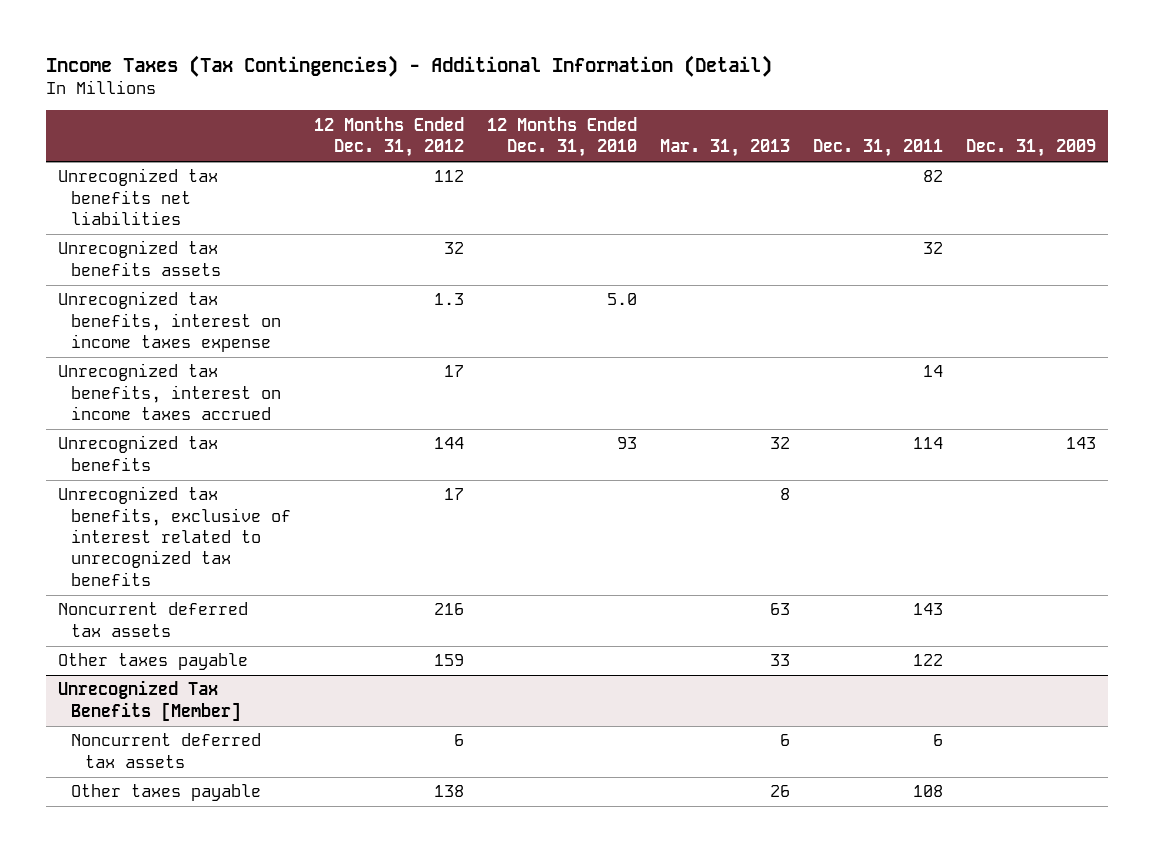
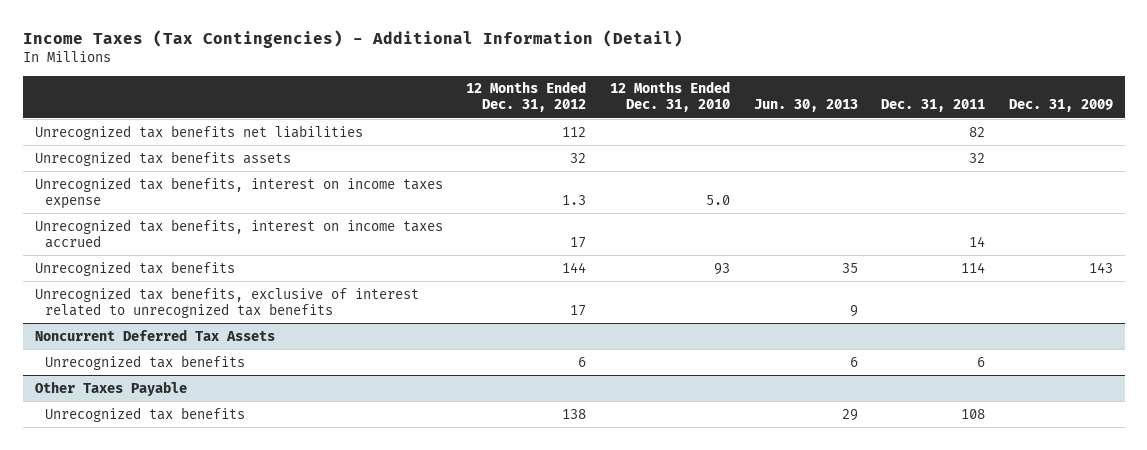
- | 12 Months Ended Dec. 31, 2012 | 12 Months Ended Dec. 31, 2010 | Mar. 31, 2013 | Dec. 31, 2011 | Dec. 31, 2009
+ | 12 Months Ended Dec. 31, 2012 | 12 Months Ended Dec. 31, 2010 | Jun. 30, 2013 | Dec. 31, 2011 | Dec. 31, 2009
- Noncurrent deferred tax assets | 216 | | 63 | 143 |
- Other taxes payable | 159 | | 33 | 122 |
- Unrecognized Tax Benefits [Member]
- Noncurrent deferred tax assets | 6 | | 6 | 6 |
- Other taxes payable | 138 | | 26 | 108 |
+ Noncurrent Deferred Tax Assets
+ Unrecognized tax benefits | 6 | | 6 | 6 |
+ Other Taxes Payable
+ Unrecognized tax benefits | 138 | | 29 | 108 |

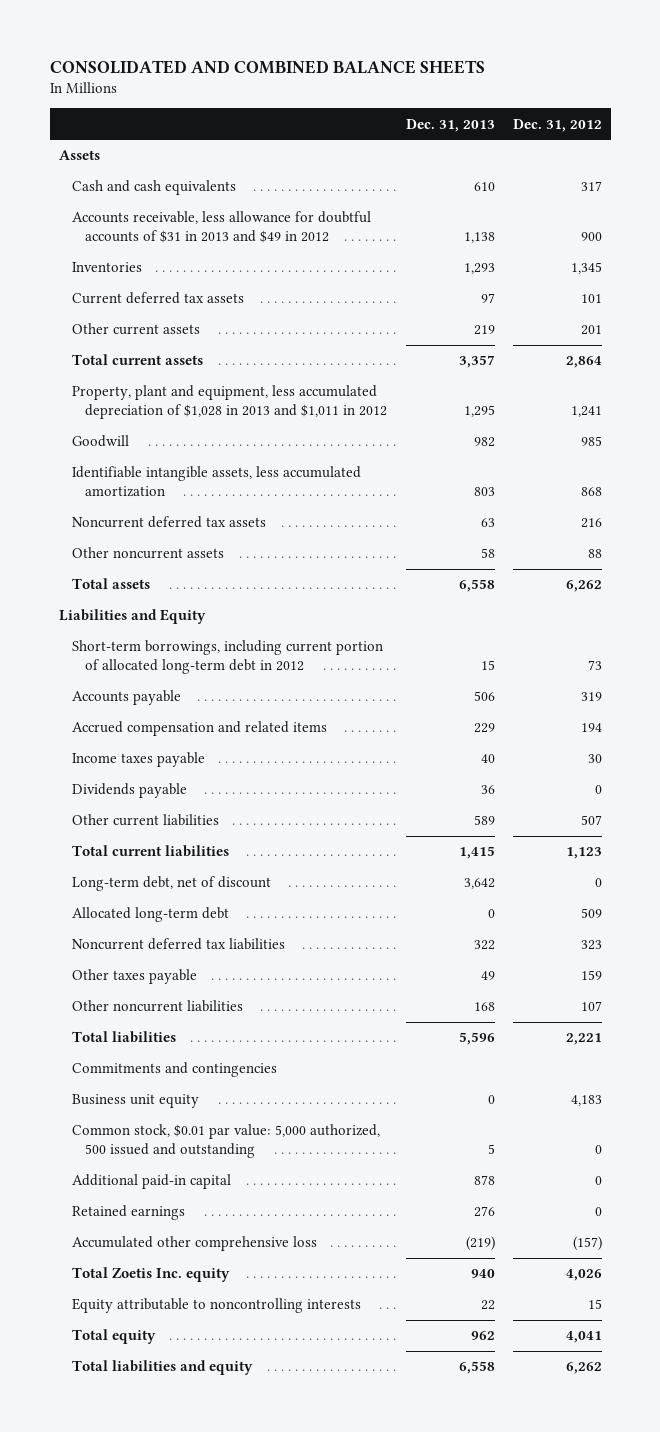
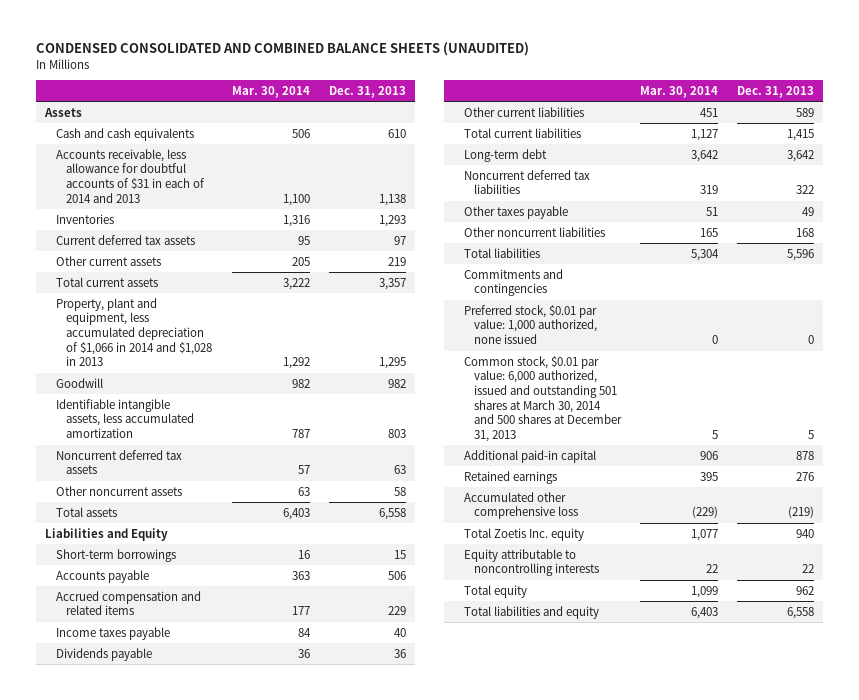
- CONSOLIDATED AND COMBINED BALANCE SHEETS
+ CONDENSED CONSOLIDATED AND COMBINED BALANCE SHEETS (UNAUDITED)
- | Dec. 31, 2013 | Dec. 31, 2012
+ | Mar. 30, 2014 | Dec. 31, 2013
- Accounts receivable, less allowance for doubtful accounts of $31 in 2013 and $49 in 2012 | 1,138 | 900
+ Accounts receivable, less allowance for doubtful accounts of $31 in each of 2014 and 2013 | 1,100 | 1,138
- Property, plant and equipment, less accumulated depreciation of $1,028 in 2013 and $1,011 in 2012 | 1,295 | 1,241
+ Property, plant and equipment, less accumulated depreciation of $1,066 in 2014 and $1,028 in 2013 | 1,292 | 1,295
- Short-term borrowings, including current portion of allocated long-term debt in 2012 | 15 | 73
+ Short-term borrowings | 16 | 15
- Long-term debt, net of discount | 3,642 | 0
- Allocated long-term debt | 0 | 509
+ Long-term debt | 3,642 | 3,642
- Business unit equity | 0 | 4,183
- Common stock, $0.01 par value: 5,000 authorized, 500 issued and outstanding | 5 | 0
+ Preferred stock, $0.01 par value: 1,000 authorized, none issued | 0 | 0
+ Common stock, $0.01 par value: 6,000 authorized, issued and outstanding 501 shares at March 30, 2014 and 500 shares at December 31, 2013 | 5 | 5

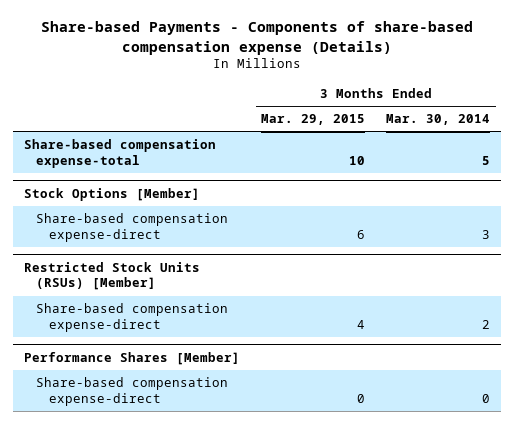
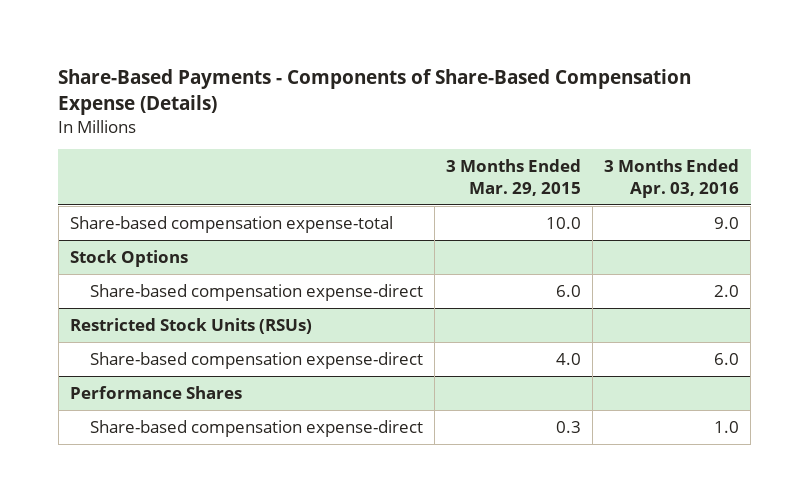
- Share-based Payments - Components of share-based compensation expense (Details)
+ Share-Based Payments - Components of Share-Based Compensation Expense (Details)
- | 3 Months Ended Mar. 29, 2015 | 3 Months Ended Mar. 30, 2014
+ | 3 Months Ended Mar. 29, 2015 | 3 Months Ended Apr. 03, 2016
- Share-based compensation expense-total | 10 | 5
- Stock Options [Member]
- Share-based compensation expense-direct | 6 | 3
- Restricted Stock Units (RSUs) [Member]
- Share-based compensation expense-direct | 4 | 2
- Performance Shares [Member]
- Share-based compensation expense-direct | 0 | 0
+ Share-based compensation expense-total | 10.0 | 9.0
+ Stock Options
+ Share-based compensation expense-direct | 6.0 | 2.0
+ Restricted Stock Units (RSUs)
+ Share-based compensation expense-direct | 4.0 | 6.0
+ Performance Shares
+ Share-based compensation expense-direct | 0.3 | 1.0

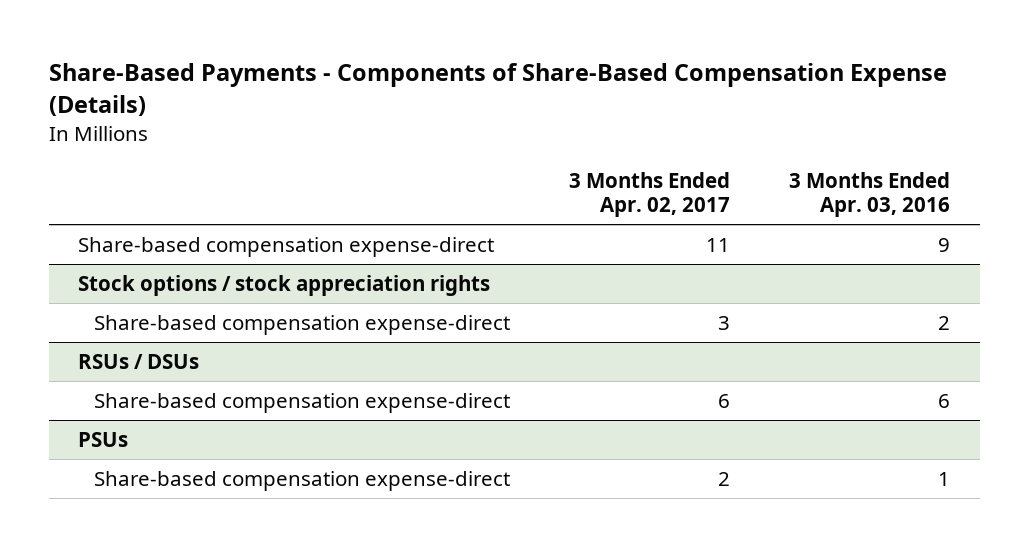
- | 3 Months Ended Mar. 29, 2015 | 3 Months Ended Apr. 03, 2016
+ | 3 Months Ended Apr. 02, 2017 | 3 Months Ended Apr. 03, 2016
- Share-based compensation expense-total | 10.0 | 9.0
- Stock Options
- Share-based compensation expense-direct | 6.0 | 2.0
- Restricted Stock Units (RSUs)
- Share-based compensation expense-direct | 4.0 | 6.0
- Performance Shares
- Share-based compensation expense-direct | 0.3 | 1.0
+ Share-based compensation expense-direct | 11 | 9
+ Stock options / stock appreciation rights
+ Share-based compensation expense-direct | 3 | 2
+ RSUs / DSUs
+ Share-based compensation expense-direct | 6 | 6
+ PSUs
+ Share-based compensation expense-direct | 2 | 1

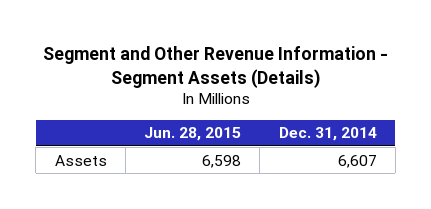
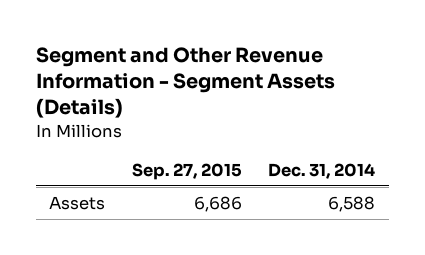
- | Jun. 28, 2015 | Dec. 31, 2014
+ | Sep. 27, 2015 | Dec. 31, 2014
- Assets | 6,598 | 6,607
+ Assets | 6,686 | 6,588

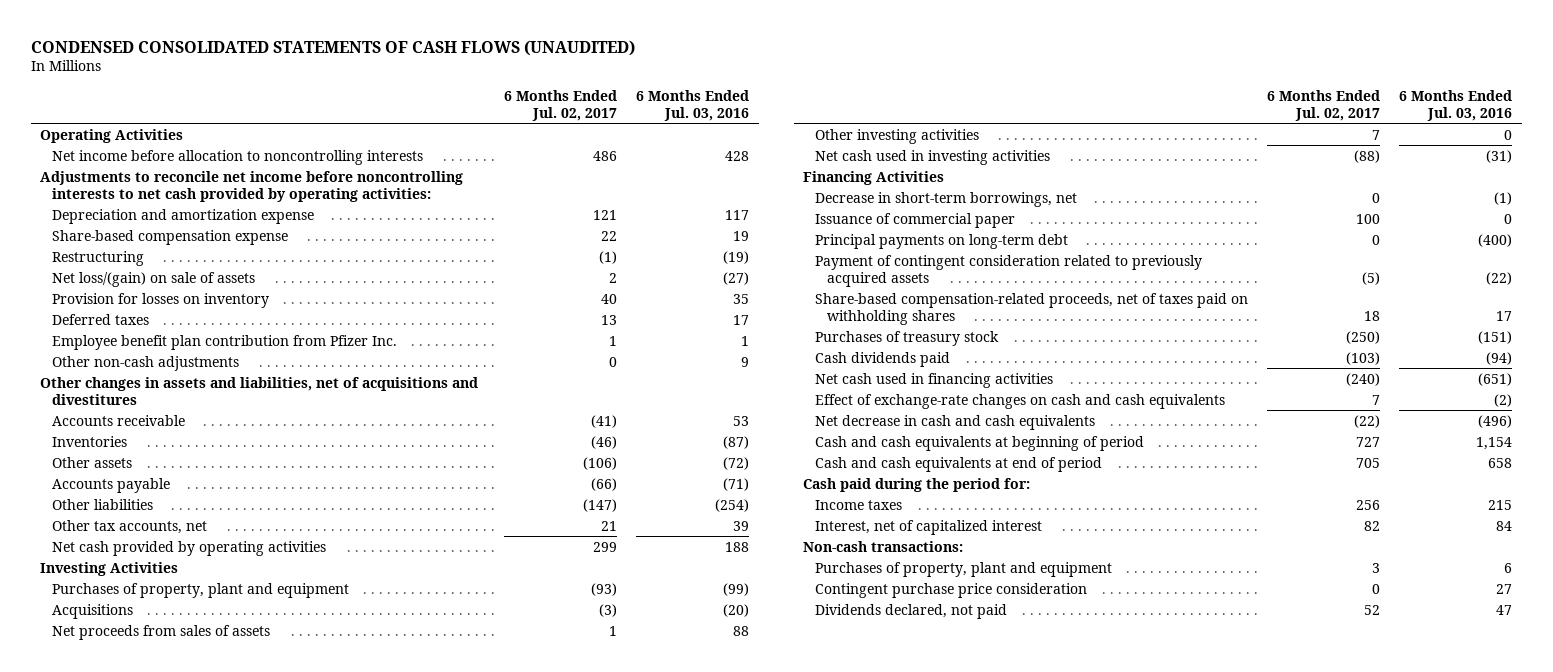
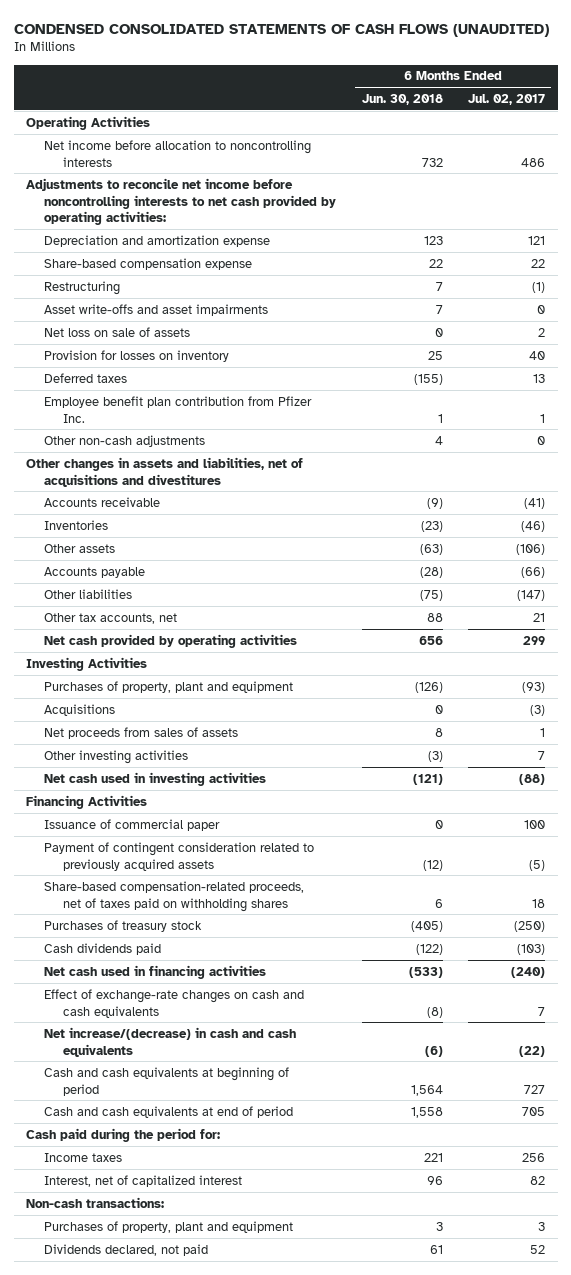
- | 6 Months Ended Jul. 02, 2017 | 6 Months Ended Jul. 03, 2016
+ | 6 Months Ended Jun. 30, 2018 | 6 Months Ended Jul. 02, 2017
- Net loss/(gain) on sale of assets | 2 | (27)
+ Asset write-offs and asset impairments | 7 | 0
+ Net loss on sale of assets | 0 | 2
- Decrease in short-term borrowings, net | 0 | (1)
- Principal payments on long-term debt | 0 | (400)
- Net decrease in cash and cash equivalents | (22) | (496)
+ Net increase/(decrease) in cash and cash equivalents | (6) | (22)
- Contingent purchase price consideration | 0 | 27

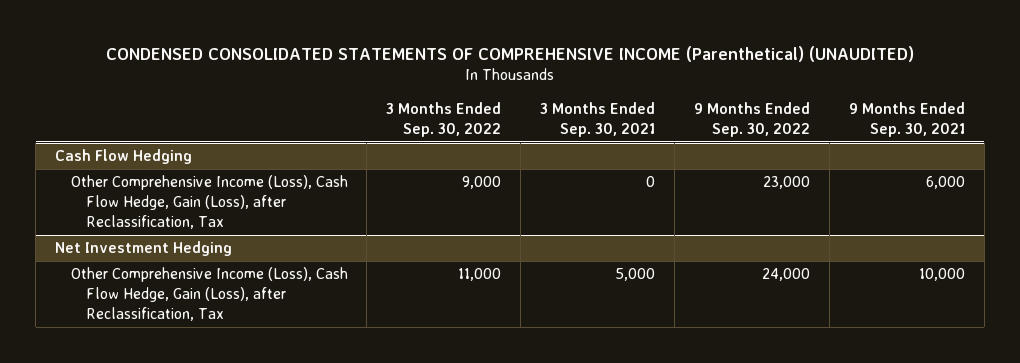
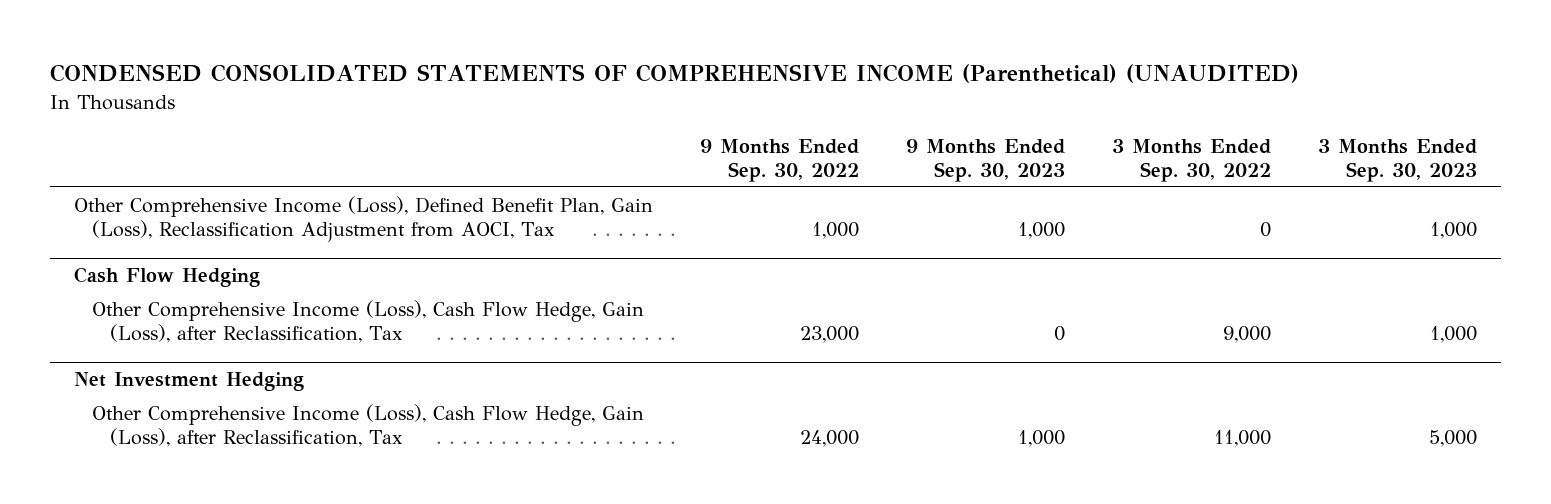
- | 3 Months Ended Sep. 30, 2022 | 3 Months Ended Sep. 30, 2021 | 9 Months Ended Sep. 30, 2022 | 9 Months Ended Sep. 30, 2021
+ | 9 Months Ended Sep. 30, 2022 | 9 Months Ended Sep. 30, 2023 | 3 Months Ended Sep. 30, 2022 | 3 Months Ended Sep. 30, 2023
+ Other Comprehensive Income (Loss), Defined Benefit Plan, Gain (Loss), Reclassification Adjustment from AOCI, Tax | 1,000 | 1,000 | 0 | 1,000

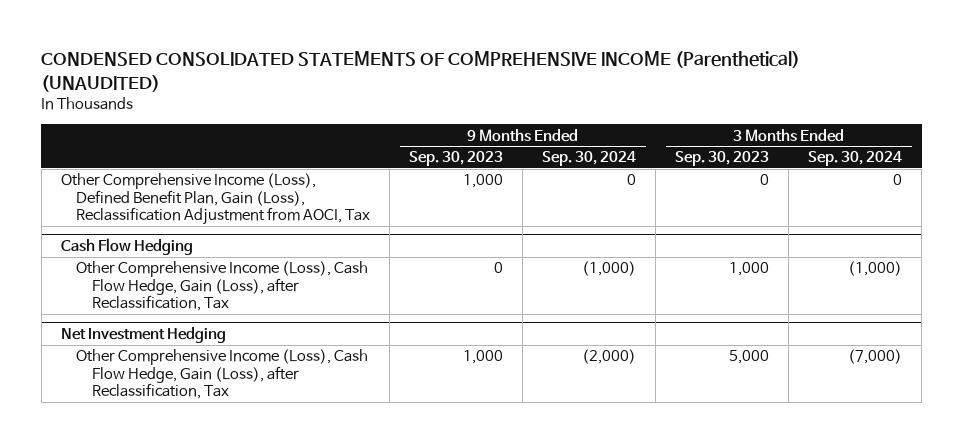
- | 9 Months Ended Sep. 30, 2022 | 9 Months Ended Sep. 30, 2023 | 3 Months Ended Sep. 30, 2022 | 3 Months Ended Sep. 30, 2023
+ | 9 Months Ended Sep. 30, 2023 | 9 Months Ended Sep. 30, 2024 | 3 Months Ended Sep. 30, 2023 | 3 Months Ended Sep. 30, 2024
- Other Comprehensive Income (Loss), Defined Benefit Plan, Gain (Loss), Reclassification Adjustment from AOCI, Tax | 1,000 | 1,000 | 0 | 1,000
+ Other Comprehensive Income (Loss), Defined Benefit Plan, Gain (Loss), Reclassification Adjustment from AOCI, Tax | 1,000 | 0 | 0 | 0

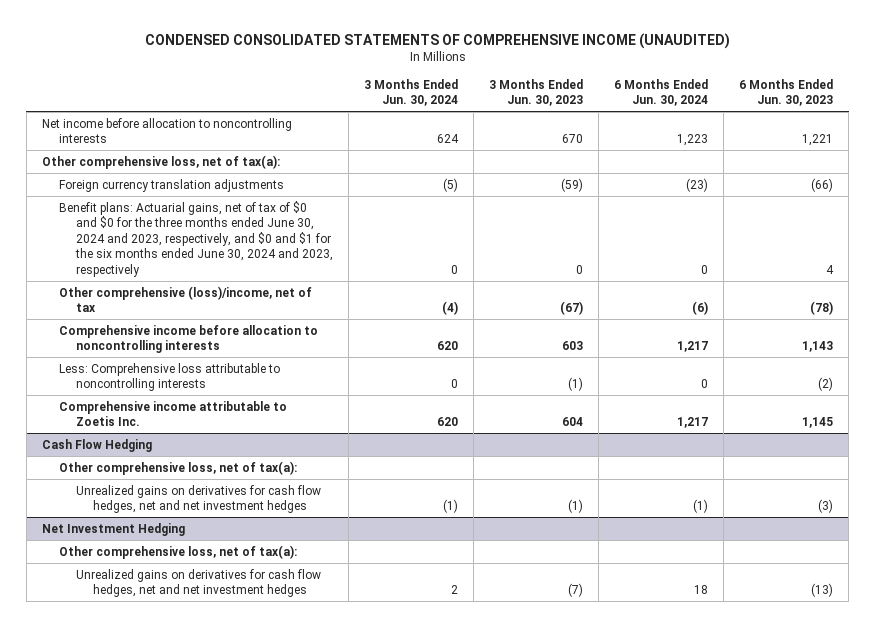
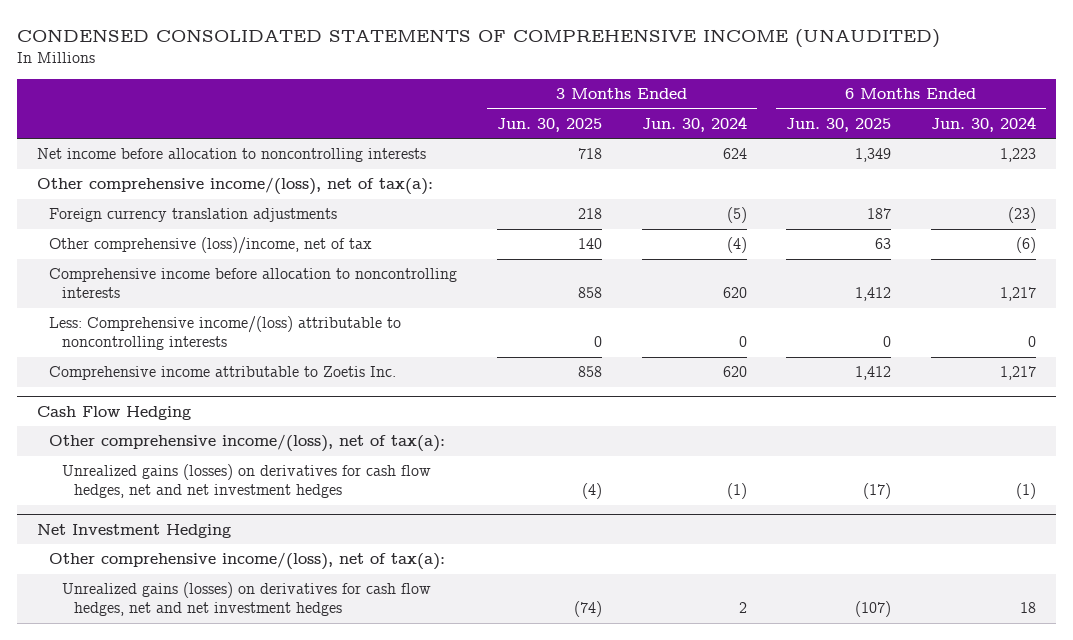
- | 3 Months Ended Jun. 30, 2024 | 3 Months Ended Jun. 30, 2023 | 6 Months Ended Jun. 30, 2024 | 6 Months Ended Jun. 30, 2023
+ | 3 Months Ended Jun. 30, 2025 | 3 Months Ended Jun. 30, 2024 | 6 Months Ended Jun. 30, 2025 | 6 Months Ended Jun. 30, 2024
- Other comprehensive loss, net of tax(a):
+ Other comprehensive income/(loss), net of tax(a):
- Benefit plans: Actuarial gains, net of tax of $0 and $0 for the three months ended June 30, 2024 and 2023, respectively, and $0 and $1 for the six months ended June 30, 2024 and 2023, respectively | 0 | 0 | 0 | 4
- Less: Comprehensive loss attributable to noncontrolling interests | 0 | (1) | 0 | (2)
+ Less: Comprehensive income/(loss) attributable to noncontrolling interests | 0 | 0 | 0 | 0
@ Cash Flow Hedging
- Other comprehensive loss, net of tax(a):
- Unrealized gains on derivatives for cash flow hedges, net and net investment hedges | (1) | (1) | (1) | (3)
+ Other comprehensive income/(loss), net of tax(a):
+ Unrealized gains (losses) on derivatives for cash flow hedges, net and net investment hedges | (4) | (1) | (17) | (1)
@ Net Investment Hedging
- Other comprehensive loss, net of tax(a):
- Unrealized gains on derivatives for cash flow hedges, net and net investment hedges | 2 | (7) | 18 | (13)
+ Other comprehensive income/(loss), net of tax(a):
+ Unrealized gains (losses) on derivatives for cash flow hedges, net and net investment hedges | (74) | 2 | (107) | 18

